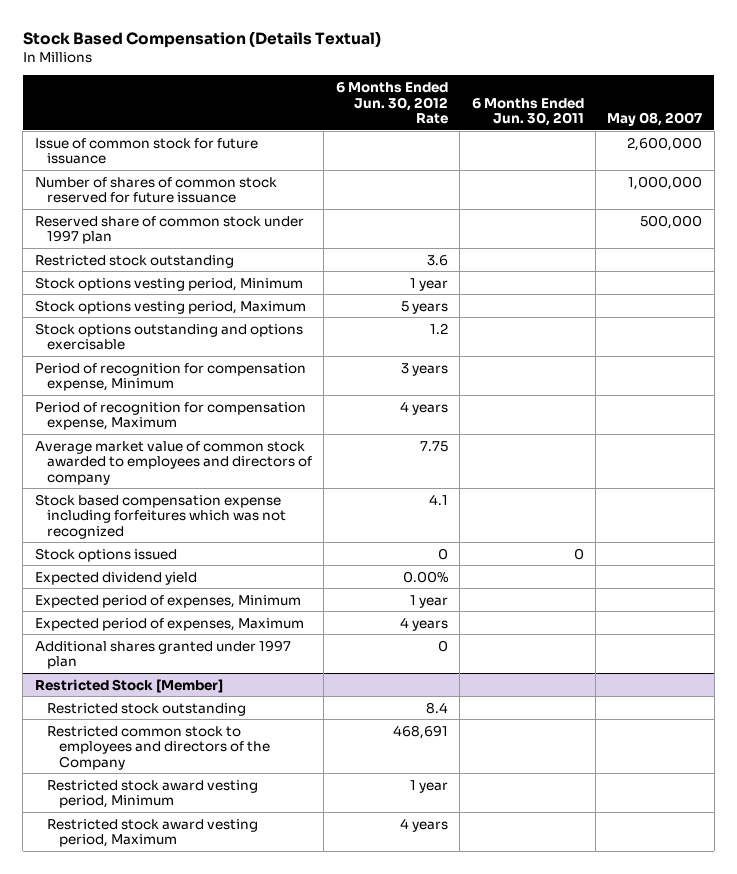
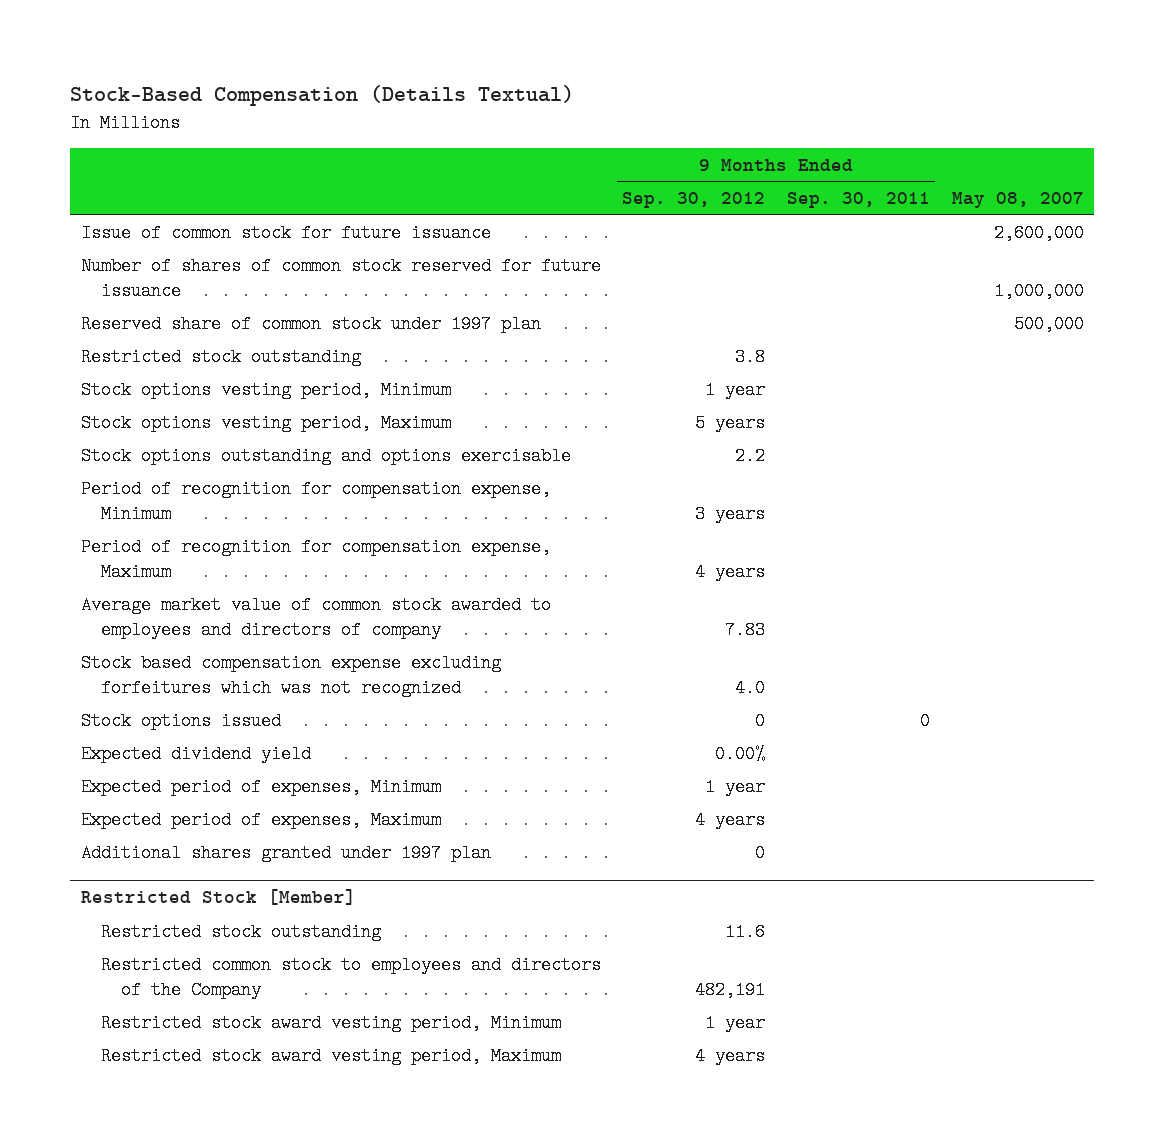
- Stock Based Compensation (Details Textual)
+ Stock-Based Compensation (Details Textual)
- | 6 Months Ended Jun. 30, 2012 Rate | 6 Months Ended Jun. 30, 2011 | May 08, 2007
+ | 9 Months Ended Sep. 30, 2012 | 9 Months Ended Sep. 30, 2011 | May 08, 2007
- Stock based compensation expense including forfeitures which was not recognized | 4.1 | |
+ Stock based compensation expense excluding forfeitures which was not recognized | 4.0 | |

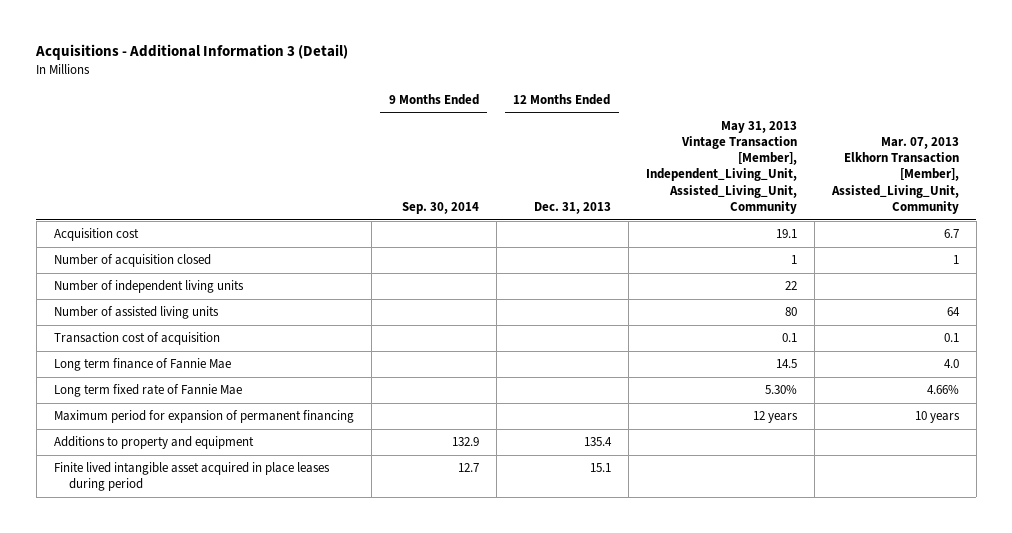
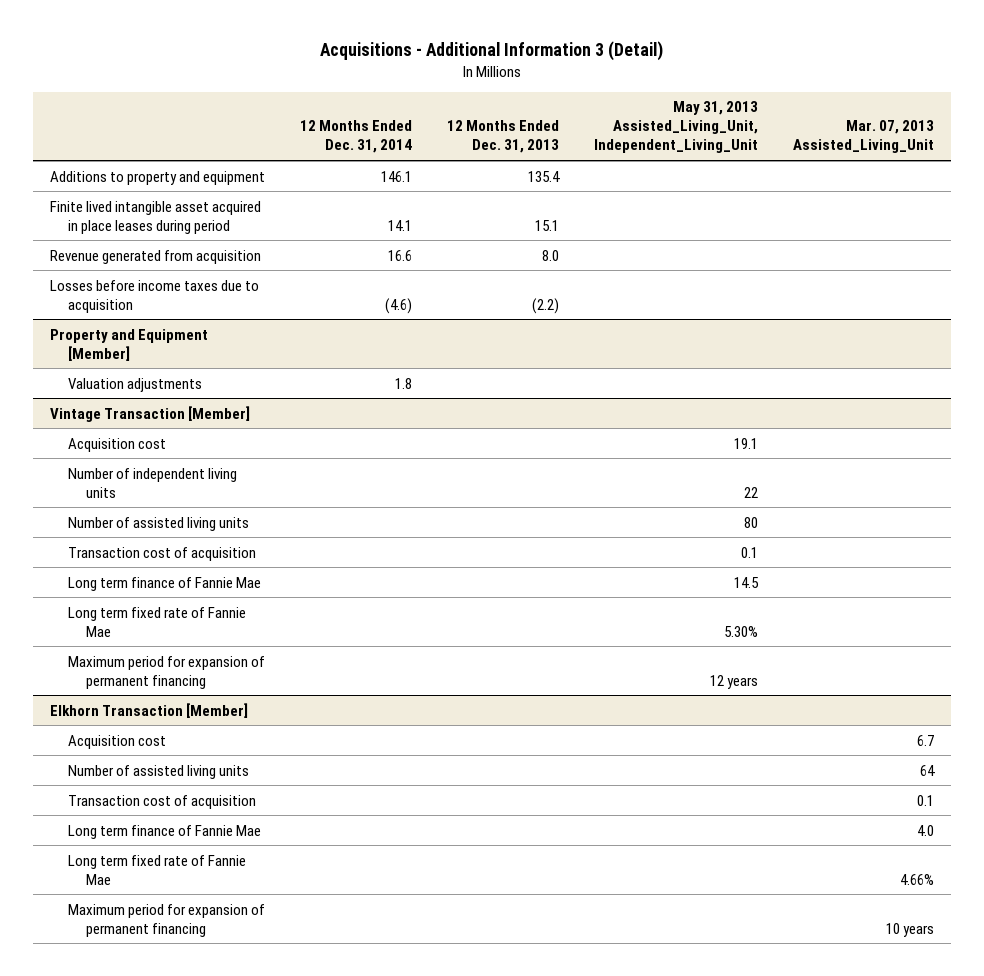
- | 9 Months Ended Sep. 30, 2014 | 12 Months Ended Dec. 31, 2013 | May 31, 2013 Vintage Transaction [Member], Independent_Living_Unit, Assisted_Living_Unit, Community | Mar. 07, 2013 Elkhorn Transaction [Member], Assisted_Living_Unit, Community
+ | 12 Months Ended Dec. 31, 2014 | 12 Months Ended Dec. 31, 2013 | May 31, 2013 Assisted_Living_Unit, Independent_Living_Unit | Mar. 07, 2013 Assisted_Living_Unit
- Acquisition cost | | | 19.1 | 6.7
- Number of acquisition closed | | | 1 | 1
- Number of independent living units | | | 22 |
- Number of assisted living units | | | 80 | 64
- Transaction cost of acquisition | | | 0.1 | 0.1
- Long term finance of Fannie Mae | | | 14.5 | 4.0
- Long term fixed rate of Fannie Mae | | | 5.30% | 4.66%
- Maximum period for expansion of permanent financing | | | 12 years | 10 years
+ Revenue generated from acquisition | 16.6 | 8.0 | |
+ Losses before income taxes due to acquisition | (4.6) | (2.2) | |
+ Property and Equipment [Member]
+ Valuation adjustments | 1.8 | | |
+ Vintage Transaction [Member]
+ Acquisition cost | | | 19.1 |
+ Number of independent living units | | | 22 |
+ Number of assisted living units | | | 80 |
+ Transaction cost of acquisition | | | 0.1 |
+ Long term finance of Fannie Mae | | | 14.5 |
+ Long term fixed rate of Fannie Mae | | | 5.30% |
+ Maximum period for expansion of permanent financing | | | 12 years |
+ Elkhorn Transaction [Member]
+ Acquisition cost | | | | 6.7
+ Number of assisted living units | | | | 64
+ Transaction cost of acquisition | | | | 0.1
+ Long term finance of Fannie Mae | | | | 4.0
+ Long term fixed rate of Fannie Mae | | | | 4.66%
+ Maximum period for expansion of permanent financing | | | | 10 years

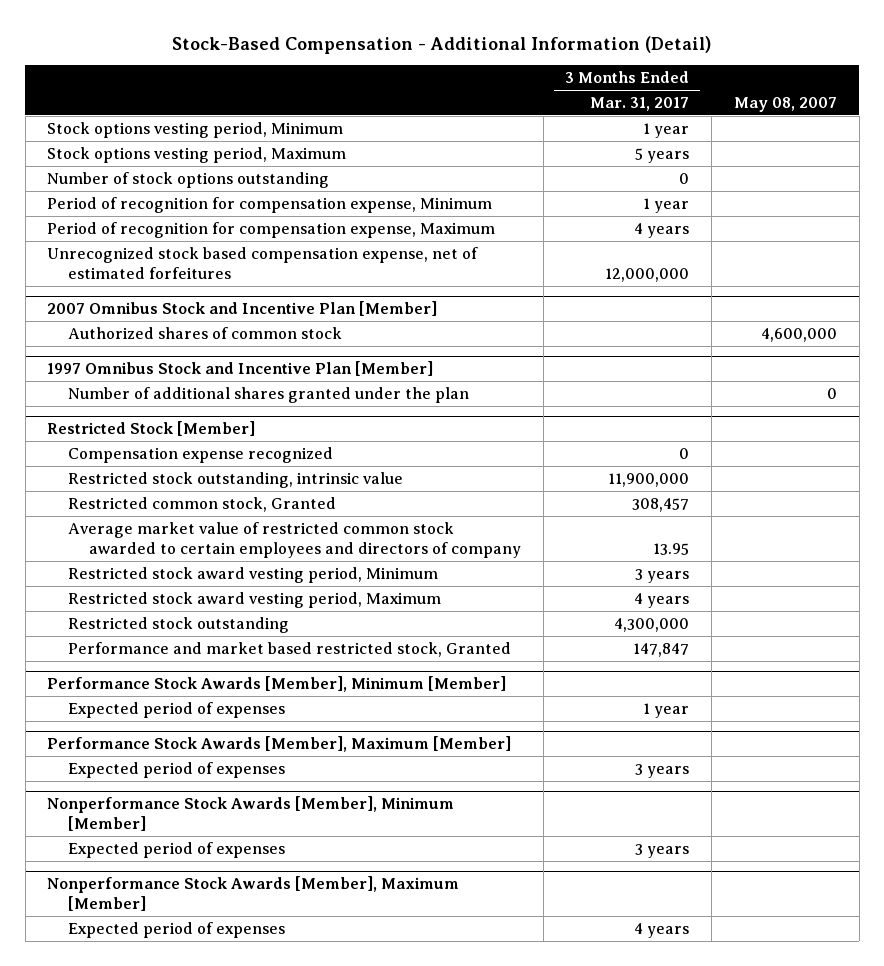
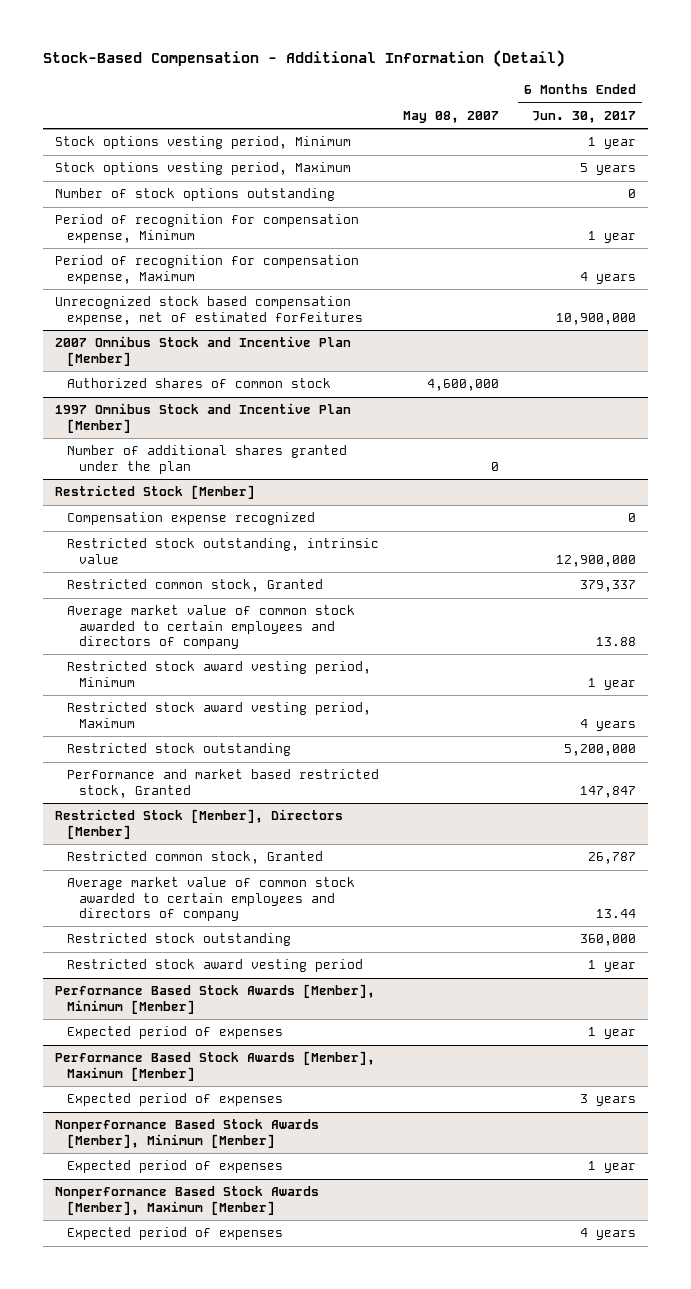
- | 3 Months Ended Mar. 31, 2017 | May 08, 2007
+ | May 08, 2007 | 6 Months Ended Jun. 30, 2017
@ Restricted Stock [Member]
- Average market value of restricted common stock awarded to certain employees and directors of company | 13.95 |
+ Average market value of common stock awarded to certain employees and directors of company | | 13.88
- Performance Stock Awards [Member], Minimum [Member]
+ Restricted Stock [Member], Directors [Member]
+ Restricted common stock, Granted | | 26,787
+ Average market value of common stock awarded to certain employees and directors of company | | 13.44
+ Restricted stock outstanding | | 360,000
+ Restricted stock award vesting period | | 1 year
+ Performance Based Stock Awards [Member], Minimum [Member]
- Performance Stock Awards [Member], Maximum [Member]
+ Performance Based Stock Awards [Member], Maximum [Member]
- Nonperformance Stock Awards [Member], Minimum [Member]
+ Nonperformance Based Stock Awards [Member], Minimum [Member]
- Nonperformance Stock Awards [Member], Maximum [Member]
+ Nonperformance Based Stock Awards [Member], Maximum [Member]

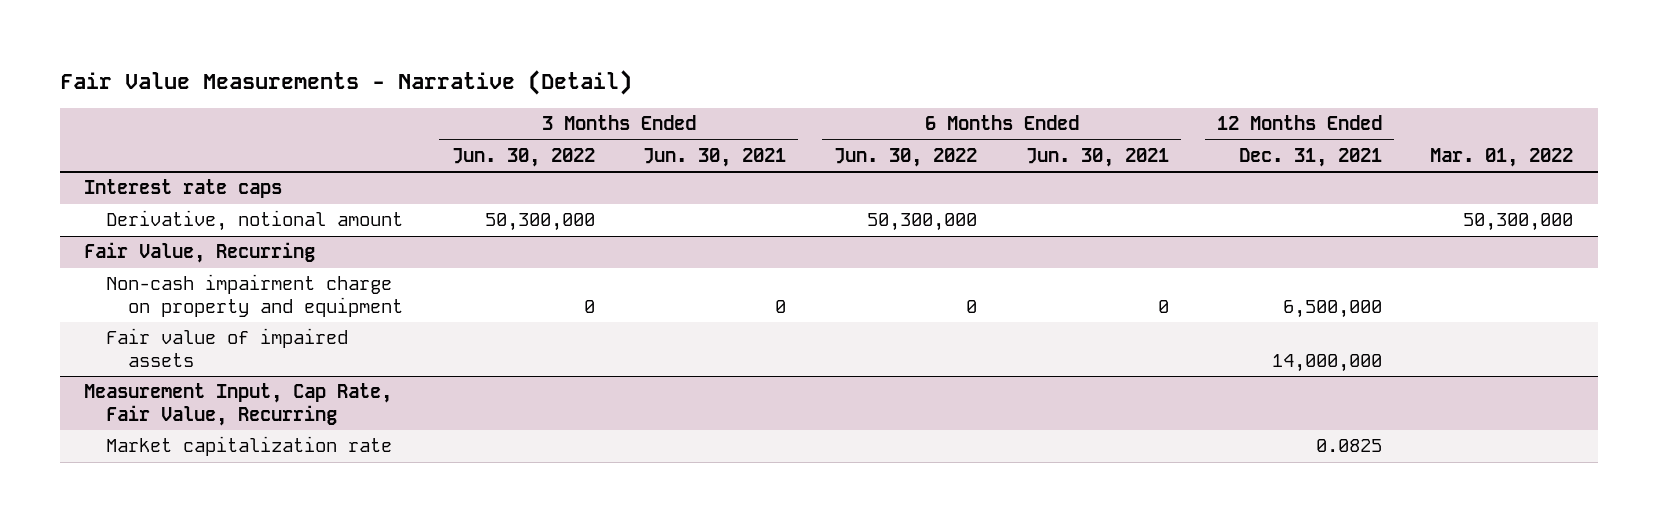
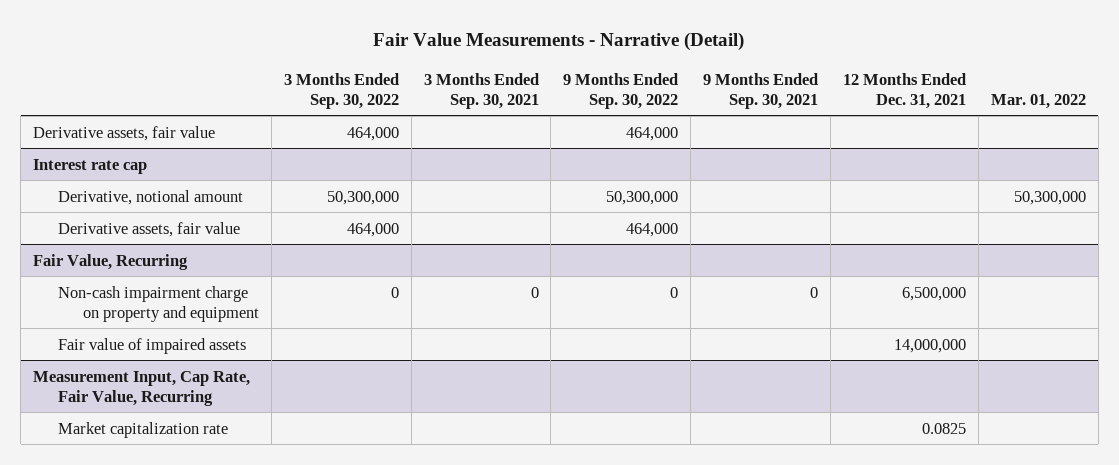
- | 3 Months Ended Jun. 30, 2022 | 3 Months Ended Jun. 30, 2021 | 6 Months Ended Jun. 30, 2022 | 6 Months Ended Jun. 30, 2021 | 12 Months Ended Dec. 31, 2021 | Mar. 01, 2022
+ | 3 Months Ended Sep. 30, 2022 | 3 Months Ended Sep. 30, 2021 | 9 Months Ended Sep. 30, 2022 | 9 Months Ended Sep. 30, 2021 | 12 Months Ended Dec. 31, 2021 | Mar. 01, 2022
- Interest rate caps
+ Derivative assets, fair value | 464,000 | | 464,000 | | |
+ Interest rate cap
+ Derivative assets, fair value | 464,000 | | 464,000 | | |

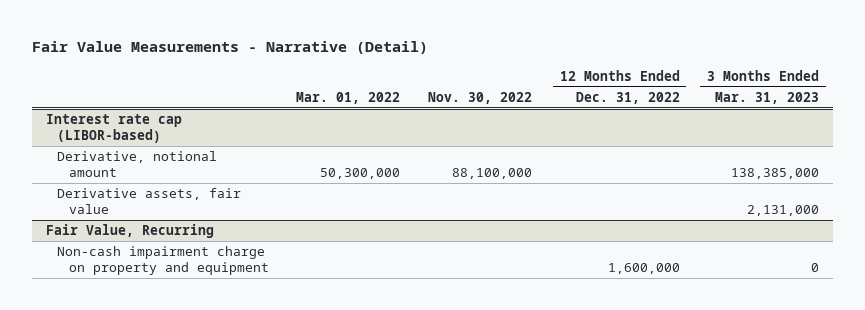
- | 3 Months Ended Sep. 30, 2022 | 3 Months Ended Sep. 30, 2021 | 9 Months Ended Sep. 30, 2022 | 9 Months Ended Sep. 30, 2021 | 12 Months Ended Dec. 31, 2021 | Mar. 01, 2022
+ | Mar. 01, 2022 | Nov. 30, 2022 | 12 Months Ended Dec. 31, 2022 | 3 Months Ended Mar. 31, 2023
- Derivative assets, fair value | 464,000 | | 464,000 | | |
- Interest rate cap
+ Interest rate cap (LIBOR-based)
@ Fair Value, Recurring
- Fair value of impaired assets | | | | | 14,000,000 |
- Measurement Input, Cap Rate, Fair Value, Recurring
- Market capitalization rate | | | | | 0.0825 |

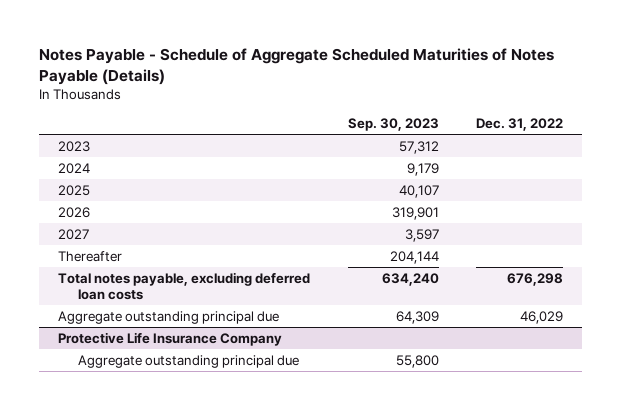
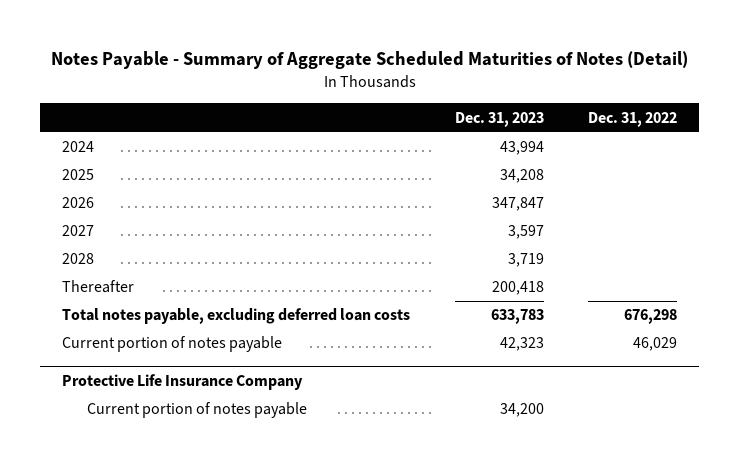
- Notes Payable - Schedule of Aggregate Scheduled Maturities of Notes Payable (Details)
+ Notes Payable - Summary of Aggregate Scheduled Maturities of Notes (Detail)
- | Sep. 30, 2023 | Dec. 31, 2022
+ | Dec. 31, 2023 | Dec. 31, 2022
- 2023 | 57,312 |
+ 2028 | 3,719 |
- Aggregate outstanding principal due | 64,309 | 46,029
+ Current portion of notes payable | 42,323 | 46,029
@ Protective Life Insurance Company
- Aggregate outstanding principal due | 55,800 |
+ Current portion of notes payable | 34,200 |

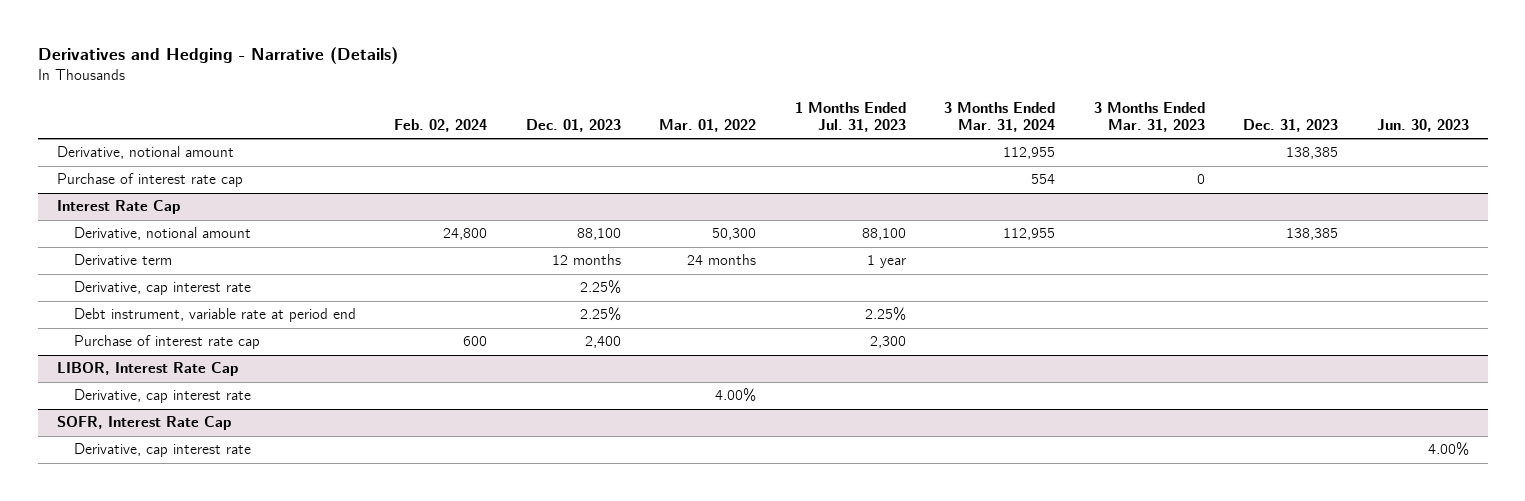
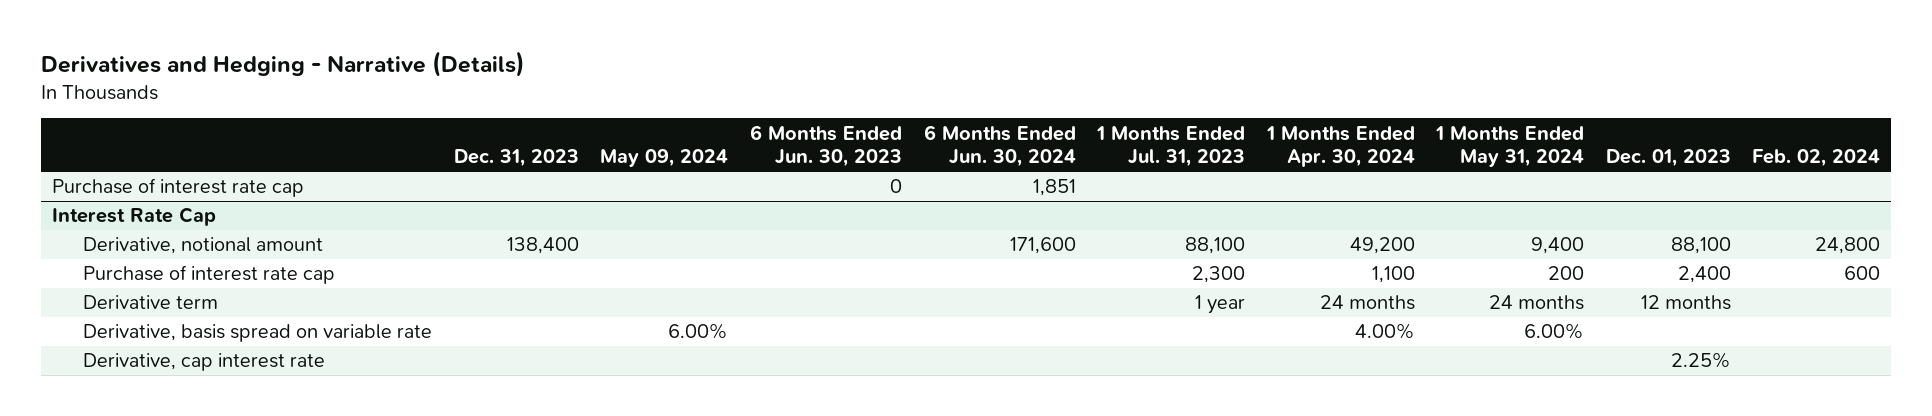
- | Feb. 02, 2024 | Dec. 01, 2023 | Mar. 01, 2022 | 1 Months Ended Jul. 31, 2023 | 3 Months Ended Mar. 31, 2024 | 3 Months Ended Mar. 31, 2023 | Dec. 31, 2023 | Jun. 30, 2023
+ | Dec. 31, 2023 | May 09, 2024 | 6 Months Ended Jun. 30, 2023 | 6 Months Ended Jun. 30, 2024 | 1 Months Ended Jul. 31, 2023 | 1 Months Ended Apr. 30, 2024 | 1 Months Ended May 31, 2024 | Dec. 01, 2023 | Feb. 02, 2024
- Derivative, notional amount | | | | | 112,955 | | 138,385 |
@ Interest Rate Cap
- Derivative, notional amount | 24,800 | 88,100 | 50,300 | 88,100 | 112,955 | | 138,385 |
+ Derivative, notional amount | 138,400 | | | 171,600 | 88,100 | 49,200 | 9,400 | 88,100 | 24,800
moved up: Purchase of interest rate cap | | | | | 2,300 | 1,100 | 200 | 2,400 | 600
+ Derivative, basis spread on variable rate | | 6.00% | | | | 4.00% | 6.00% | |
- Debt instrument, variable rate at period end | | 2.25% | | 2.25% | | | |
- LIBOR, Interest Rate Cap
- Derivative, cap interest rate | | | 4.00% | | | | |
- SOFR, Interest Rate Cap
- Derivative, cap interest rate | | | | | | | | 4.00%

